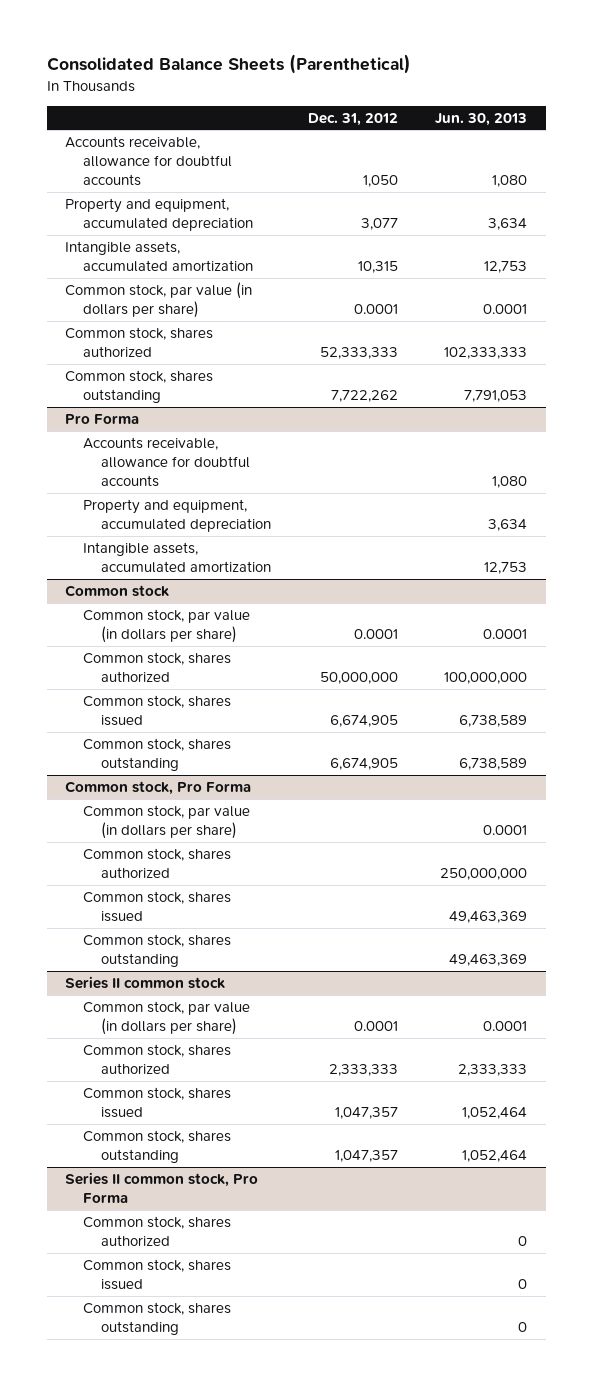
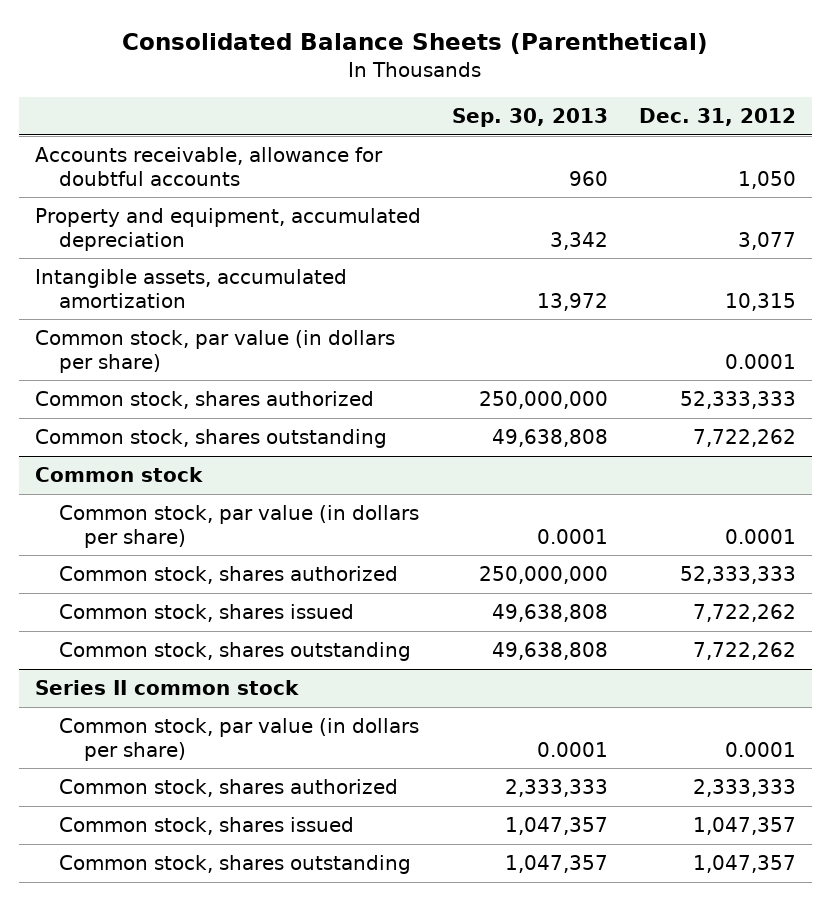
- | Dec. 31, 2012 | Jun. 30, 2013
+ | Sep. 30, 2013 | Dec. 31, 2012
- Pro Forma
- Accounts receivable, allowance for doubtful accounts | | 1,080
- Property and equipment, accumulated depreciation | | 3,634
- Intangible assets, accumulated amortization | | 12,753
@ Common stock
- Common stock, shares authorized | 50,000,000 | 100,000,000
- Common stock, shares issued | 6,674,905 | 6,738,589
- Common stock, shares outstanding | 6,674,905 | 6,738,589
- Common stock, Pro Forma
- Common stock, par value (in dollars per share) | | 0.0001
- Common stock, shares authorized | | 250,000,000
- Common stock, shares issued | | 49,463,369
- Common stock, shares outstanding | | 49,463,369
@ Common stock
+ Common stock, shares authorized | 250,000,000 | 52,333,333
+ Common stock, shares issued | 49,638,808 | 7,722,262
+ Common stock, shares outstanding | 49,638,808 | 7,722,262
- Series II common stock, Pro Forma
- Common stock, shares authorized | | 0
- Common stock, shares issued | | 0
- Common stock, shares outstanding | | 0

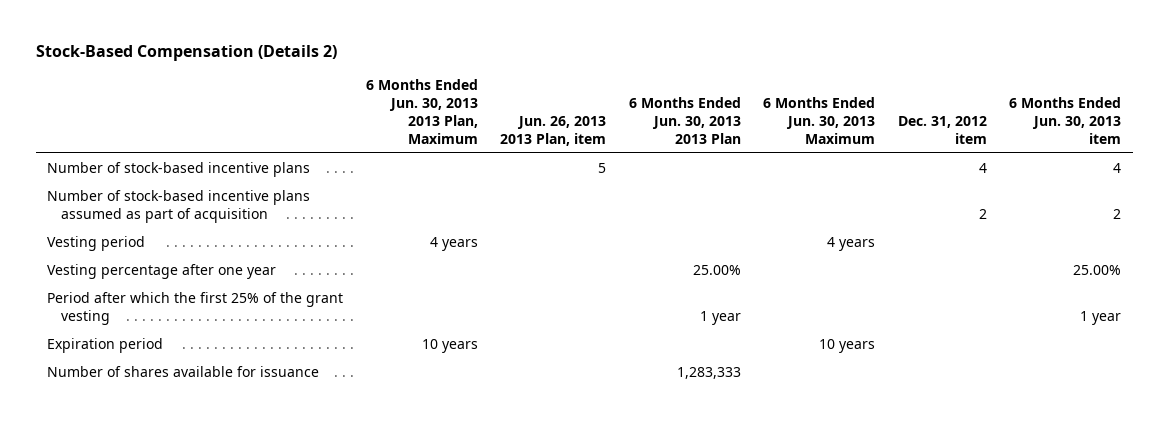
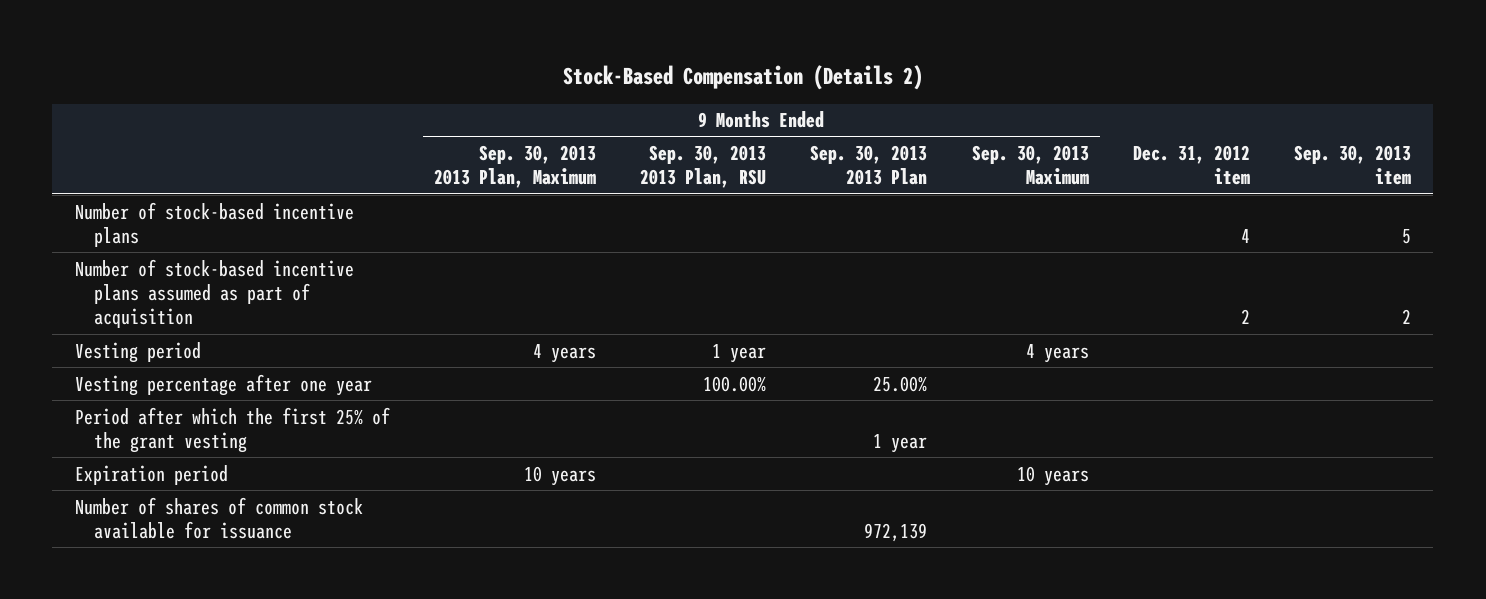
- | 6 Months Ended Jun. 30, 2013 2013 Plan, Maximum | Jun. 26, 2013 2013 Plan, item | 6 Months Ended Jun. 30, 2013 2013 Plan | 6 Months Ended Jun. 30, 2013 Maximum | Dec. 31, 2012 item | 6 Months Ended Jun. 30, 2013 item
+ | 9 Months Ended Sep. 30, 2013 2013 Plan, Maximum | 9 Months Ended Sep. 30, 2013 2013 Plan, RSU | 9 Months Ended Sep. 30, 2013 2013 Plan | 9 Months Ended Sep. 30, 2013 Maximum | Dec. 31, 2012 item | Sep. 30, 2013 item
- Number of shares available for issuance | | | 1,283,333 | | |
+ Number of shares of common stock available for issuance | | | 972,139 | | |

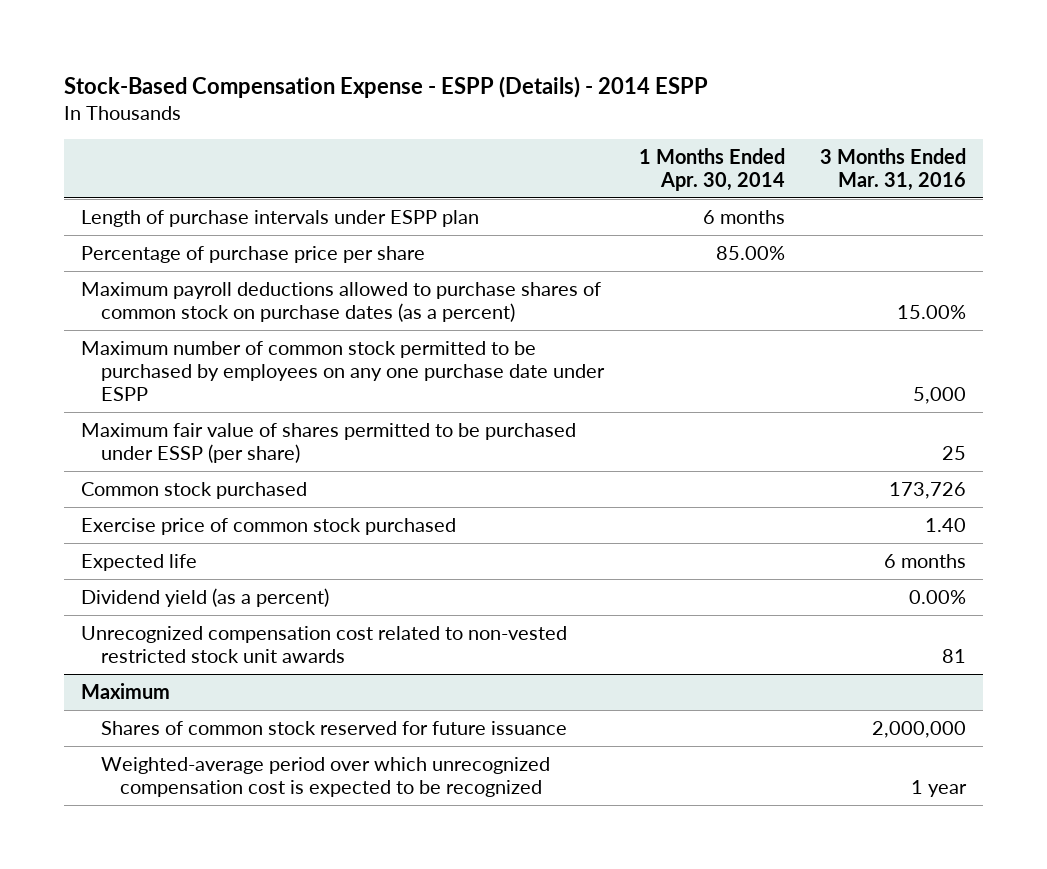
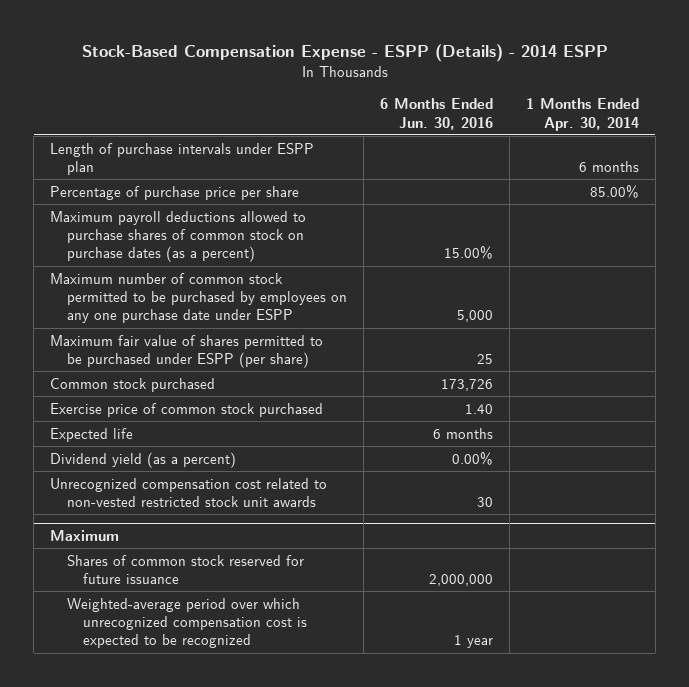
- | 1 Months Ended Apr. 30, 2014 | 3 Months Ended Mar. 31, 2016
+ | 6 Months Ended Jun. 30, 2016 | 1 Months Ended Apr. 30, 2014
- Maximum fair value of shares permitted to be purchased under ESSP (per share) | | 25
+ Maximum fair value of shares permitted to be purchased under ESPP (per share) | 25 |

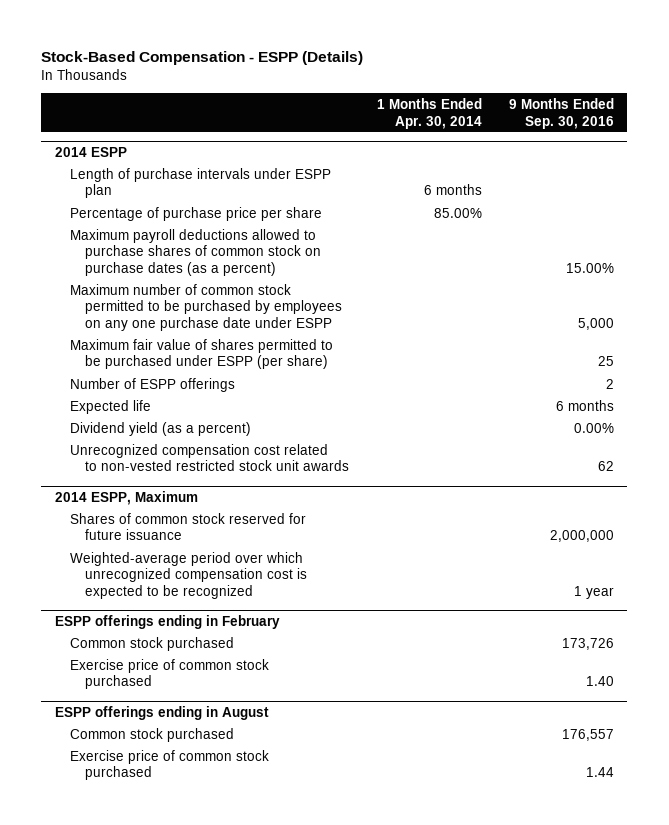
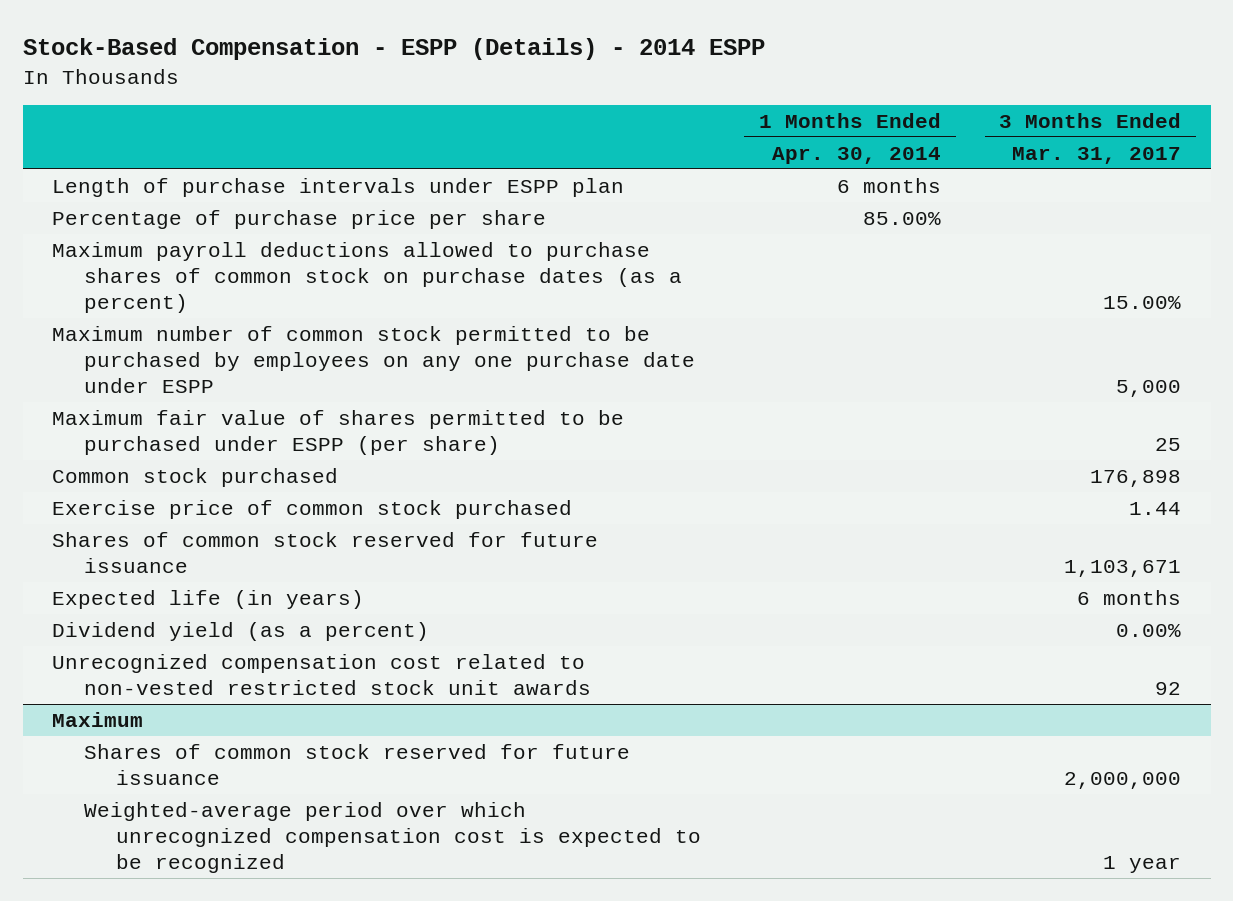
- Stock-Based Compensation - ESPP (Details)
+ Stock-Based Compensation - ESPP (Details) - 2014 ESPP
- | 1 Months Ended Apr. 30, 2014 | 9 Months Ended Sep. 30, 2016
+ | 1 Months Ended Apr. 30, 2014 | 3 Months Ended Mar. 31, 2017
- 2014 ESPP
- Length of purchase intervals under ESPP plan | 6 months |
- Percentage of purchase price per share | 85.00% |
- Maximum payroll deductions allowed to purchase shares of common stock on purchase dates (as a percent) | | 15.00%
- Maximum number of common stock permitted to be purchased by employees on any one purchase date under ESPP | | 5,000
- Maximum fair value of shares permitted to be purchased under ESPP (per share) | | 25
- Number of ESPP offerings | | 2
- Expected life | | 6 months
- Dividend yield (as a percent) | | 0.00%
- Unrecognized compensation cost related to non-vested restricted stock unit awards | | 62
- 2014 ESPP, Maximum
- Shares of common stock reserved for future issuance | | 2,000,000
- Weighted-average period over which unrecognized compensation cost is expected to be recognized | | 1 year
- ESPP offerings ending in February
- Common stock purchased | | 173,726
- Exercise price of common stock purchased | | 1.40
- ESPP offerings ending in August
- Common stock purchased | | 176,557
- Exercise price of common stock purchased | | 1.44
+ Length of purchase intervals under ESPP plan | 6 months |
+ Percentage of purchase price per share | 85.00% |
+ Maximum payroll deductions allowed to purchase shares of common stock on purchase dates (as a percent) | | 15.00%
+ Maximum number of common stock permitted to be purchased by employees on any one purchase date under ESPP | | 5,000
+ Maximum fair value of shares permitted to be purchased under ESPP (per share) | | 25
+ Common stock purchased | | 176,898
+ Exercise price of common stock purchased | | 1.44
+ Shares of common stock reserved for future issuance | | 1,103,671
+ Expected life (in years) | | 6 months
+ Dividend yield (as a percent) | | 0.00%
+ Unrecognized compensation cost related to non-vested restricted stock unit awards | | 92
+ Maximum
+ Shares of common stock reserved for future issuance | | 2,000,000
+ Weighted-average period over which unrecognized compensation cost is expected to be recognized | | 1 year

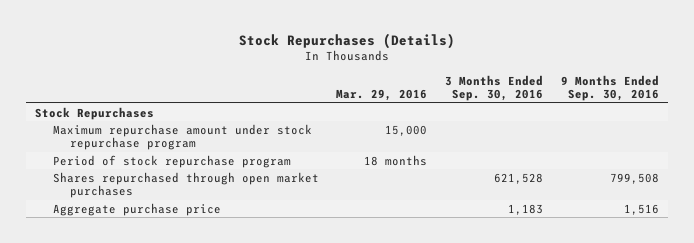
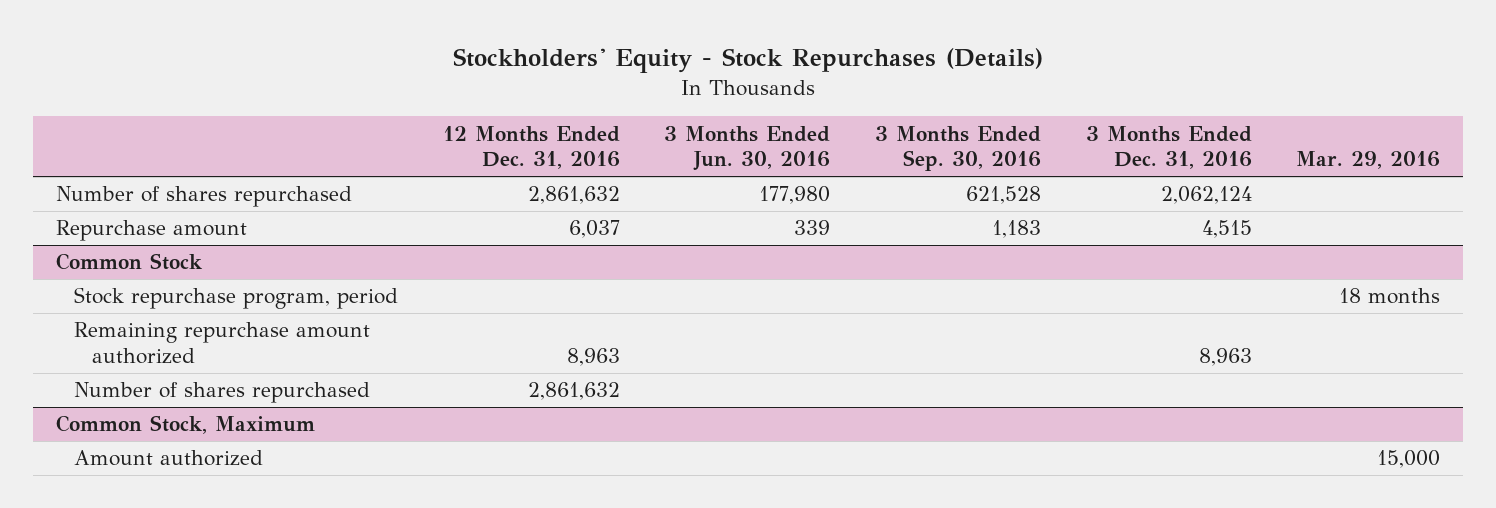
- Stock Repurchases (Details)
+ Stockholders' Equity - Stock Repurchases (Details)
- | Mar. 29, 2016 | 3 Months Ended Sep. 30, 2016 | 9 Months Ended Sep. 30, 2016
+ | 12 Months Ended Dec. 31, 2016 | 3 Months Ended Jun. 30, 2016 | 3 Months Ended Sep. 30, 2016 | 3 Months Ended Dec. 31, 2016 | Mar. 29, 2016
- Stock Repurchases
- Maximum repurchase amount under stock repurchase program | 15,000 | |
- Period of stock repurchase program | 18 months | |
- Shares repurchased through open market purchases | | 621,528 | 799,508
- Aggregate purchase price | | 1,183 | 1,516
+ Number of shares repurchased | 2,861,632 | 177,980 | 621,528 | 2,062,124 |
+ Repurchase amount | 6,037 | 339 | 1,183 | 4,515 |
+ Common Stock
+ Stock repurchase program, period | | | | | 18 months
+ Remaining repurchase amount authorized | 8,963 | | | 8,963 |
+ Number of shares repurchased | 2,861,632 | | | |
+ Common Stock, Maximum
+ Amount authorized | | | | | 15,000

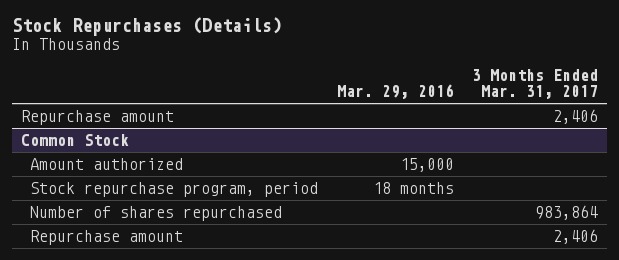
- Stockholders' Equity - Stock Repurchases (Details)
+ Stock Repurchases (Details)
- | 12 Months Ended Dec. 31, 2016 | 3 Months Ended Jun. 30, 2016 | 3 Months Ended Sep. 30, 2016 | 3 Months Ended Dec. 31, 2016 | Mar. 29, 2016
+ | Mar. 29, 2016 | 3 Months Ended Mar. 31, 2017
- Number of shares repurchased | 2,861,632 | 177,980 | 621,528 | 2,062,124 |
@ Common Stock
+ Amount authorized | 15,000 |
- Remaining repurchase amount authorized | 8,963 | | | 8,963 |
- Common Stock, Maximum
- Amount authorized | | | | | 15,000
@ Common Stock
+ Repurchase amount | | 2,406

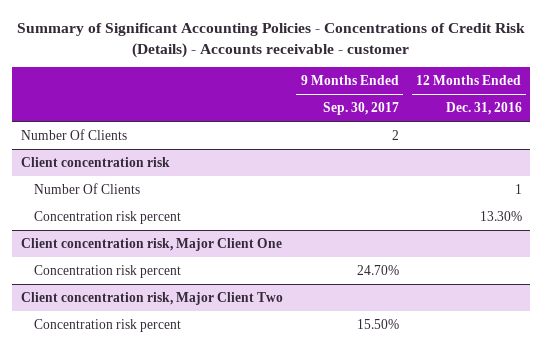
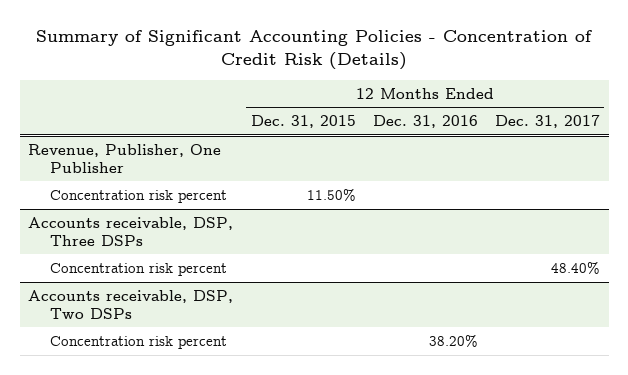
- Summary of Significant Accounting Policies - Concentrations of Credit Risk (Details) - Accounts receivable - customer
+ Summary of Significant Accounting Policies - Concentration of Credit Risk (Details)
- | 9 Months Ended Sep. 30, 2017 | 12 Months Ended Dec. 31, 2016
+ | 12 Months Ended Dec. 31, 2015 | 12 Months Ended Dec. 31, 2016 | 12 Months Ended Dec. 31, 2017
- Number Of Clients | 2 |
- Client concentration risk
- Number Of Clients | | 1
- Concentration risk percent | | 13.30%
- Client concentration risk, Major Client One
- Concentration risk percent | 24.70% |
- Client concentration risk, Major Client Two
- Concentration risk percent | 15.50% |
+ Revenue, Publisher, One Publisher
+ Concentration risk percent | 11.50% | |
+ Accounts receivable, DSP, Three DSPs
+ Concentration risk percent | | | 48.40%
+ Accounts receivable, DSP, Two DSPs
+ Concentration risk percent | | 38.20% |

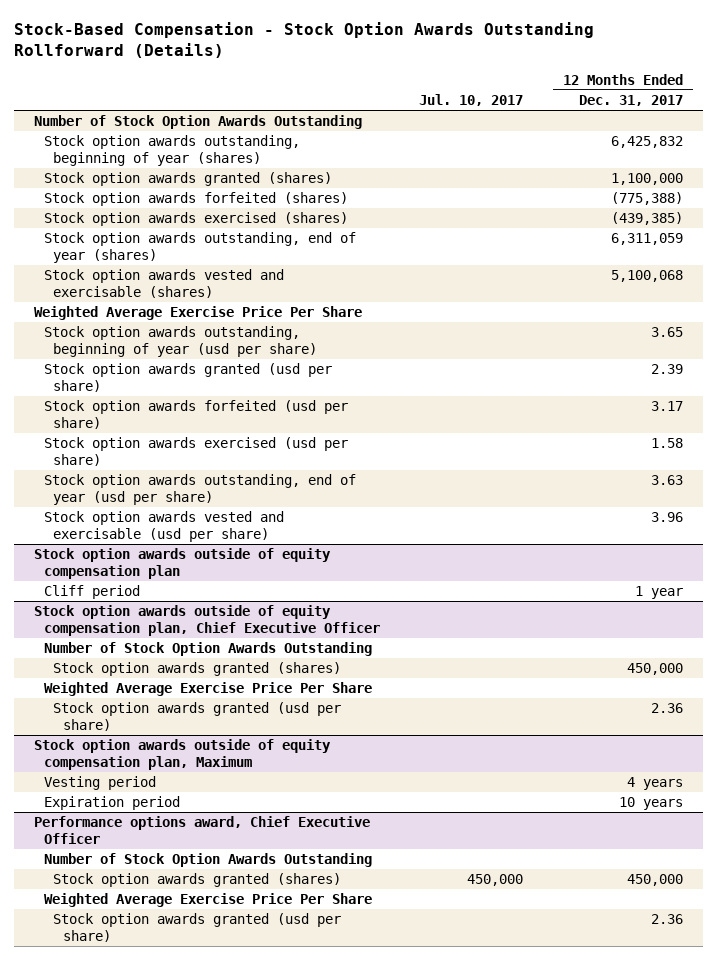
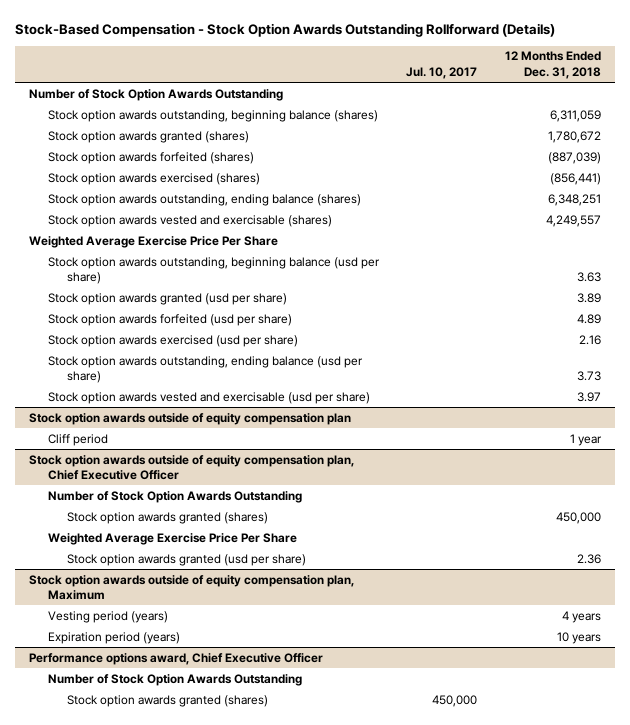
- | Jul. 10, 2017 | 12 Months Ended Dec. 31, 2017
+ | Jul. 10, 2017 | 12 Months Ended Dec. 31, 2018
- Stock option awards outstanding, beginning of year (shares) | | 6,425,832
+ Stock option awards outstanding, beginning balance (shares) | | 6,311,059
- Stock option awards outstanding, end of year (shares) | | 6,311,059
+ Stock option awards outstanding, ending balance (shares) | | 6,348,251
- Stock option awards outstanding, beginning of year (usd per share) | | 3.65
+ Stock option awards outstanding, beginning balance (usd per share) | | 3.63
- Stock option awards outstanding, end of year (usd per share) | | 3.63
+ Stock option awards outstanding, ending balance (usd per share) | | 3.73
@ Stock option awards outside of equity compensation plan, Maximum
- Vesting period | | 4 years
- Expiration period | | 10 years
+ Vesting period (years) | | 4 years
+ Expiration period (years) | | 10 years
@ Performance options award, Chief Executive Officer
- Weighted Average Exercise Price Per Share
- Stock option awards granted (usd per share) | | 2.36

